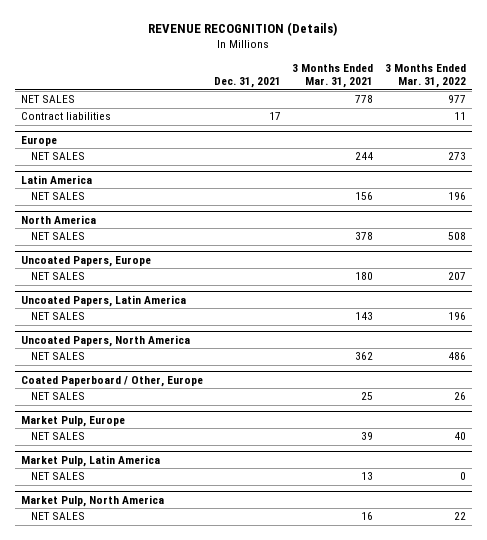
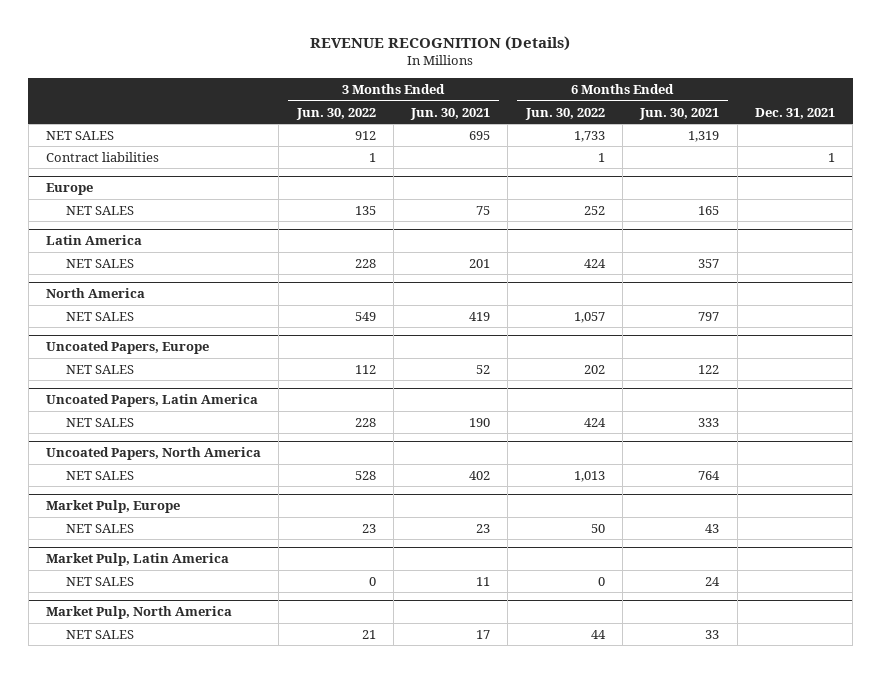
- | Dec. 31, 2021 | 3 Months Ended Mar. 31, 2021 | 3 Months Ended Mar. 31, 2022
+ | 3 Months Ended Jun. 30, 2022 | 3 Months Ended Jun. 30, 2021 | 6 Months Ended Jun. 30, 2022 | 6 Months Ended Jun. 30, 2021 | Dec. 31, 2021
- Contract liabilities | 17 | | 11
+ Contract liabilities | 1 | | 1 | | 1
- Coated Paperboard / Other, Europe
- NET SALES | | 25 | 26

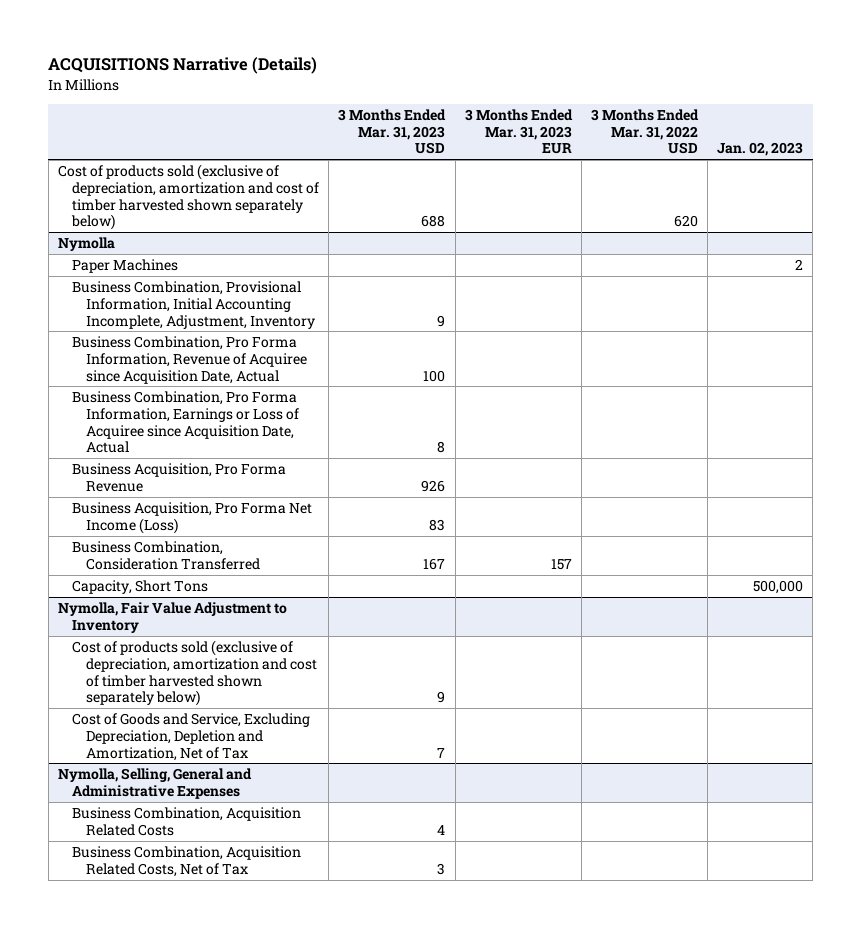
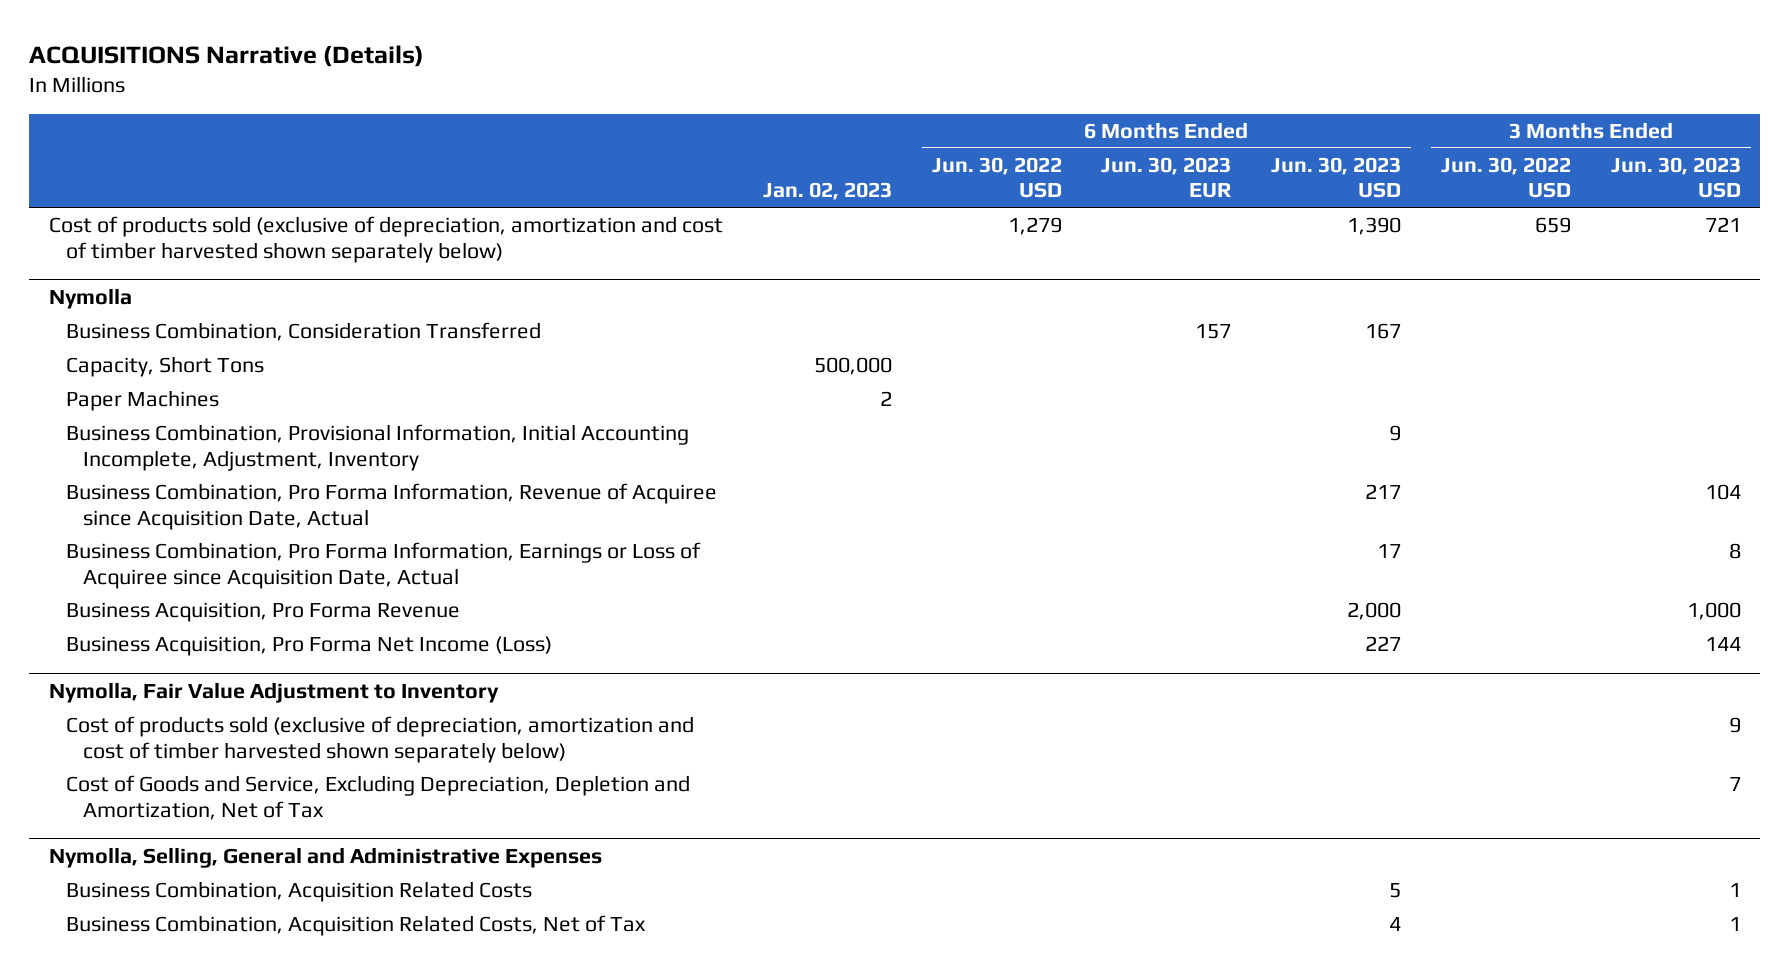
- | 3 Months Ended Mar. 31, 2023 USD | 3 Months Ended Mar. 31, 2023 EUR | 3 Months Ended Mar. 31, 2022 USD | Jan. 02, 2023
+ | Jan. 02, 2023 | 6 Months Ended Jun. 30, 2022 USD | 6 Months Ended Jun. 30, 2023 EUR | 6 Months Ended Jun. 30, 2023 USD | 3 Months Ended Jun. 30, 2022 USD | 3 Months Ended Jun. 30, 2023 USD
@ Nymolla
moved up: Business Combination, Consideration Transferred | | | 157 | 167 | |
moved up: Capacity, Short Tons | 500,000 | | | | |

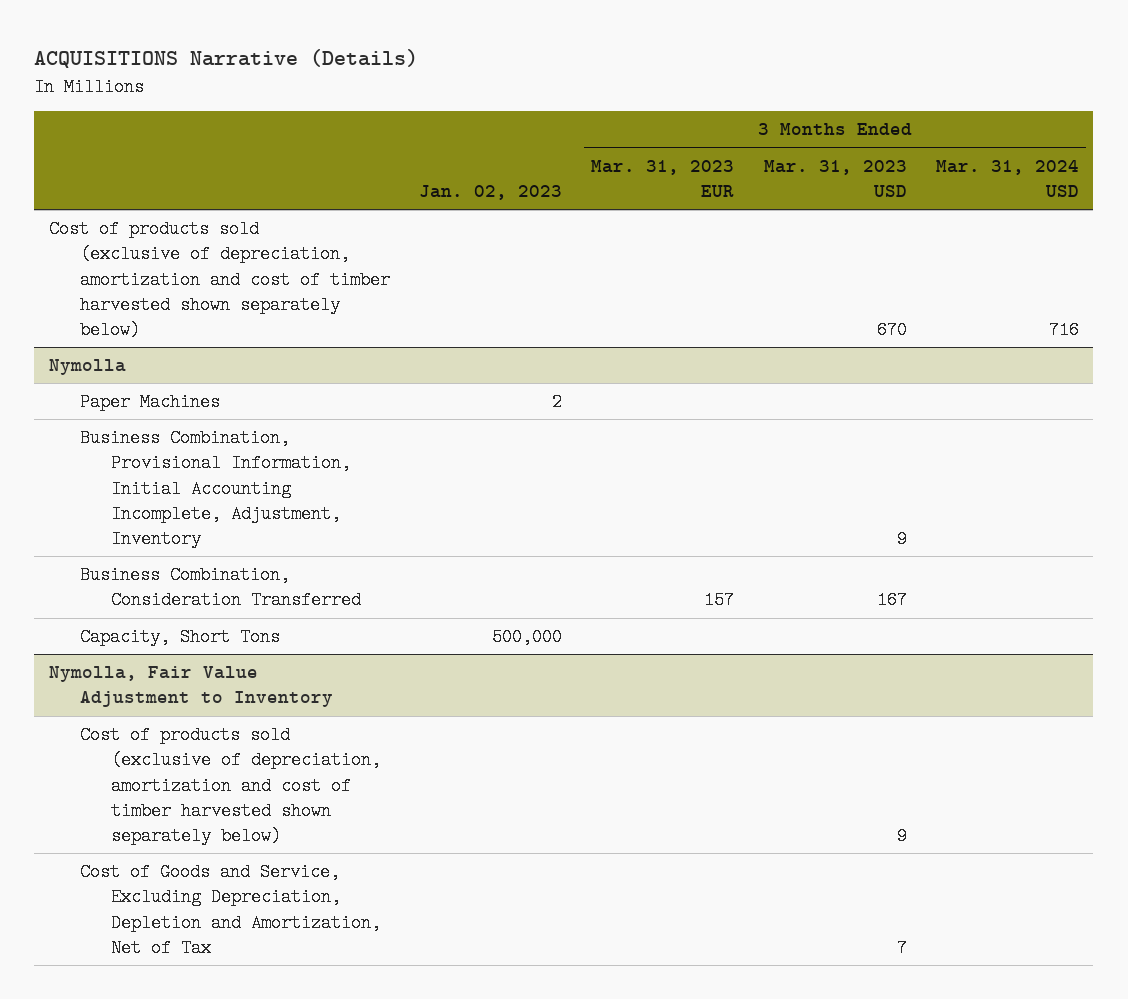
- | Jan. 02, 2023 | 6 Months Ended Jun. 30, 2022 USD | 6 Months Ended Jun. 30, 2023 EUR | 6 Months Ended Jun. 30, 2023 USD | 3 Months Ended Jun. 30, 2022 USD | 3 Months Ended Jun. 30, 2023 USD
+ | Jan. 02, 2023 | 3 Months Ended Mar. 31, 2023 EUR | 3 Months Ended Mar. 31, 2023 USD | 3 Months Ended Mar. 31, 2024 USD
@ Nymolla
- Business Combination, Pro Forma Information, Revenue of Acquiree since Acquisition Date, Actual | | | | 217 | | 104
- Business Combination, Pro Forma Information, Earnings or Loss of Acquiree since Acquisition Date, Actual | | | | 17 | | 8
- Business Acquisition, Pro Forma Revenue | | | | 2,000 | | 1,000
- Business Acquisition, Pro Forma Net Income (Loss) | | | | 227 | | 144
moved down: Business Combination, Consideration Transferred | | 157 | 167 |
moved down: Capacity, Short Tons | 500,000 | | |
- Nymolla, Selling, General and Administrative Expenses
- Business Combination, Acquisition Related Costs | | | | 5 | | 1
- Business Combination, Acquisition Related Costs, Net of Tax | | | | 4 | | 1

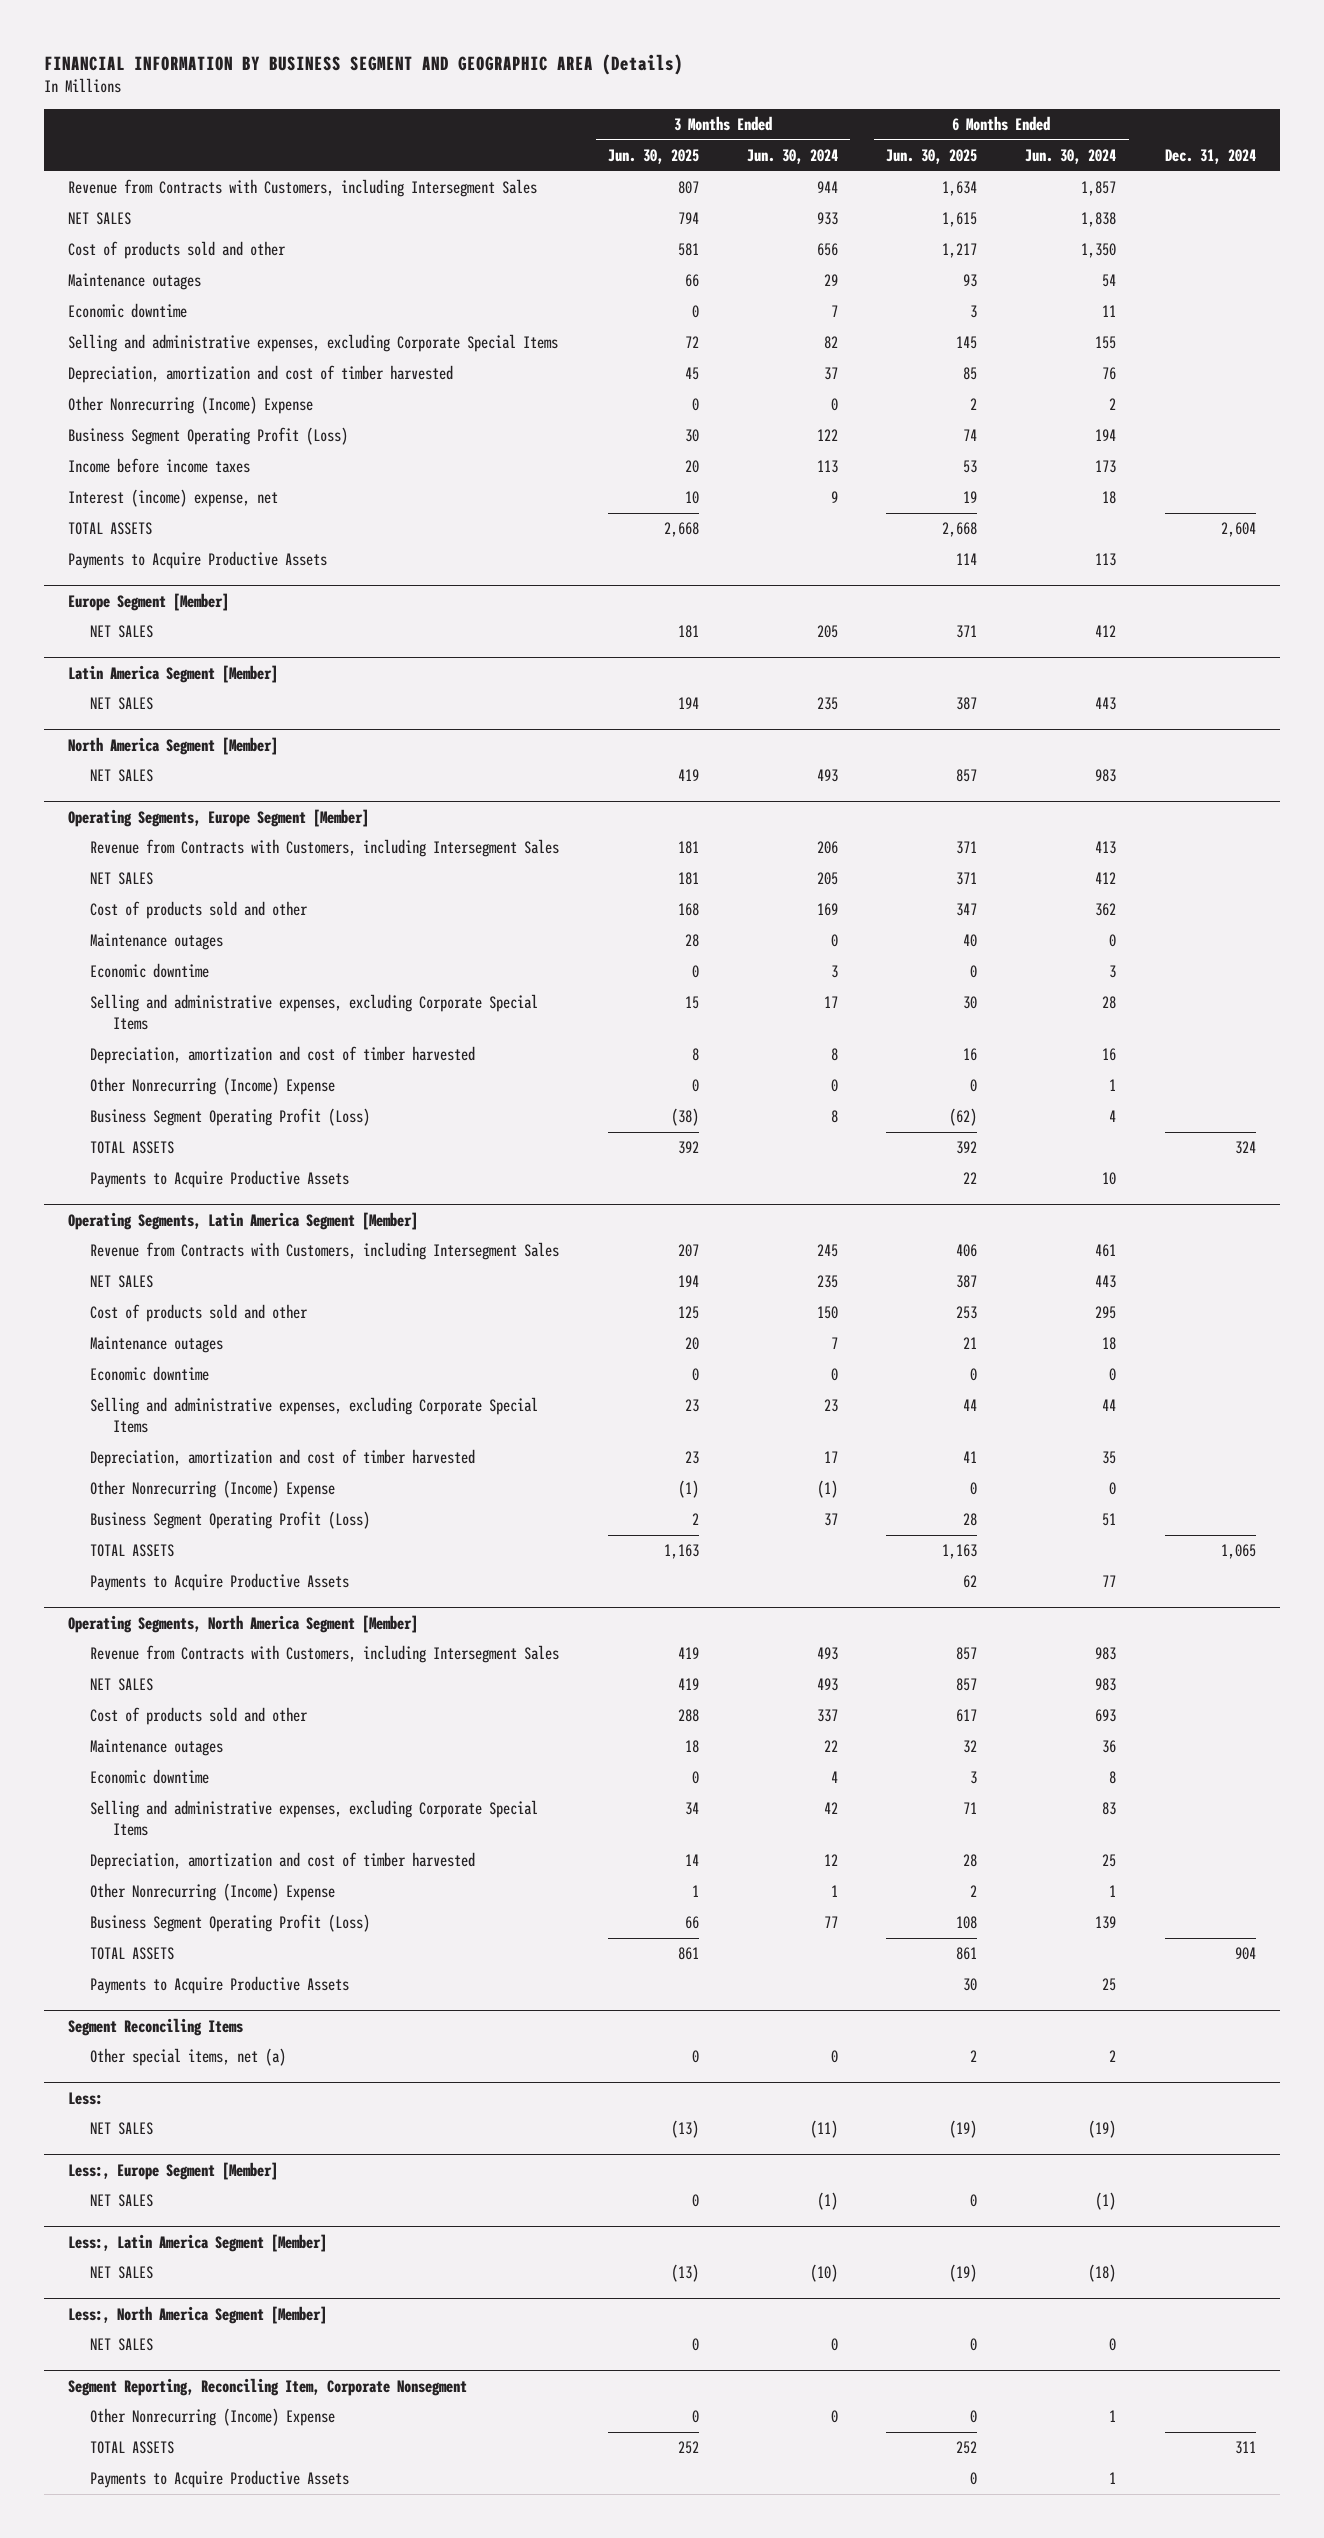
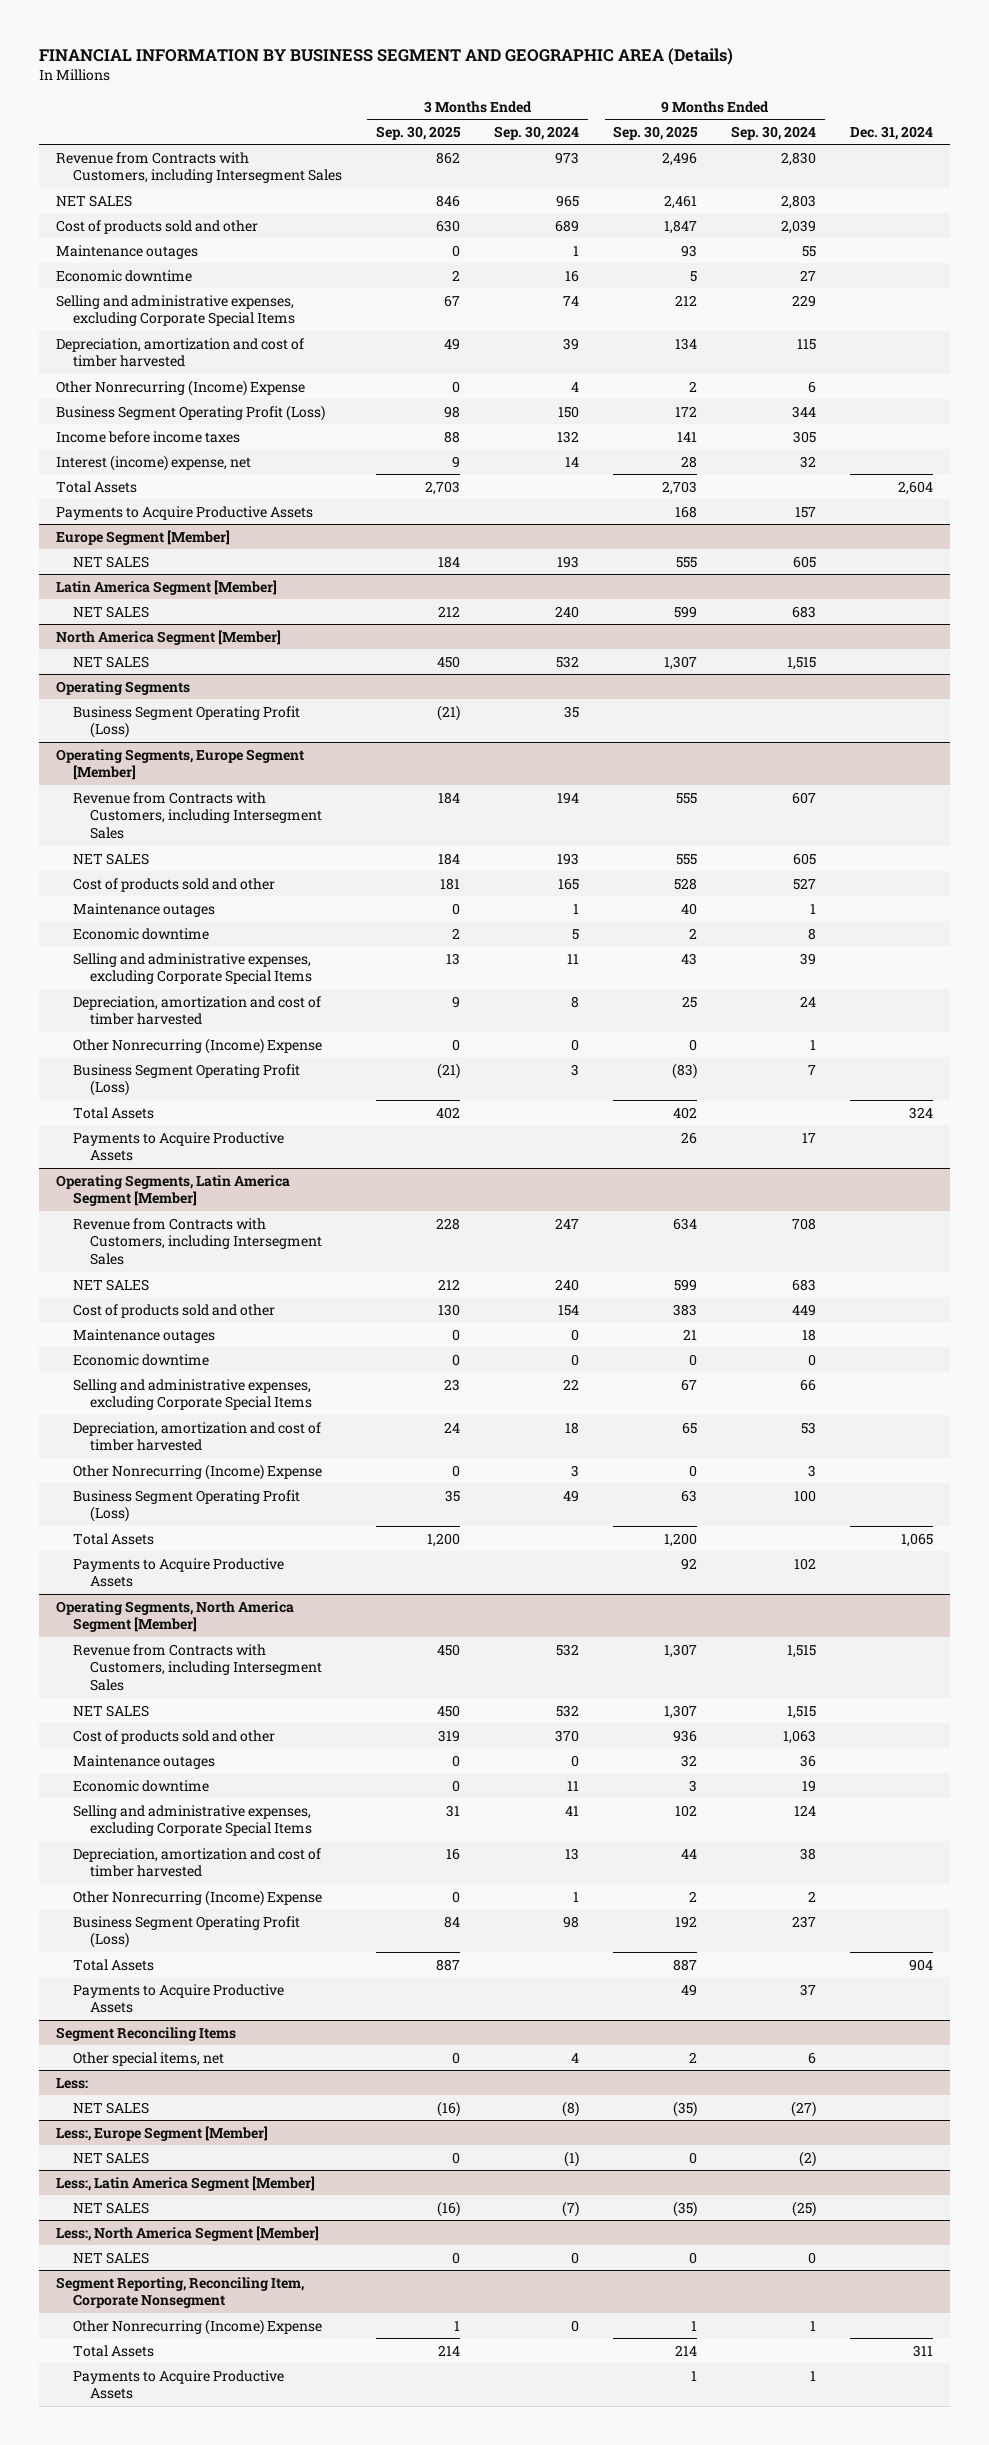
- | 3 Months Ended Jun. 30, 2025 | 3 Months Ended Jun. 30, 2024 | 6 Months Ended Jun. 30, 2025 | 6 Months Ended Jun. 30, 2024 | Dec. 31, 2024
+ | 3 Months Ended Sep. 30, 2025 | 3 Months Ended Sep. 30, 2024 | 9 Months Ended Sep. 30, 2025 | 9 Months Ended Sep. 30, 2024 | Dec. 31, 2024
- TOTAL ASSETS | 2,668 | | 2,668 | | 2,604
+ Total Assets | 2,703 | | 2,703 | | 2,604
+ Operating Segments
+ Business Segment Operating Profit (Loss) | (21) | 35 | | |
@ Operating Segments, Europe Segment [Member]
- TOTAL ASSETS | 392 | | 392 | | 324
+ Total Assets | 402 | | 402 | | 324
@ Operating Segments, Latin America Segment [Member]
- TOTAL ASSETS | 1,163 | | 1,163 | | 1,065
+ Total Assets | 1,200 | | 1,200 | | 1,065
@ Operating Segments, North America Segment [Member]
- TOTAL ASSETS | 861 | | 861 | | 904
+ Total Assets | 887 | | 887 | | 904
@ Segment Reconciling Items
- Other special items, net (a) | 0 | 0 | 2 | 2 |
+ Other special items, net | 0 | 4 | 2 | 6 |
@ Segment Reporting, Reconciling Item, Corporate Nonsegment
- TOTAL ASSETS | 252 | | 252 | | 311
+ Total Assets | 214 | | 214 | | 311

